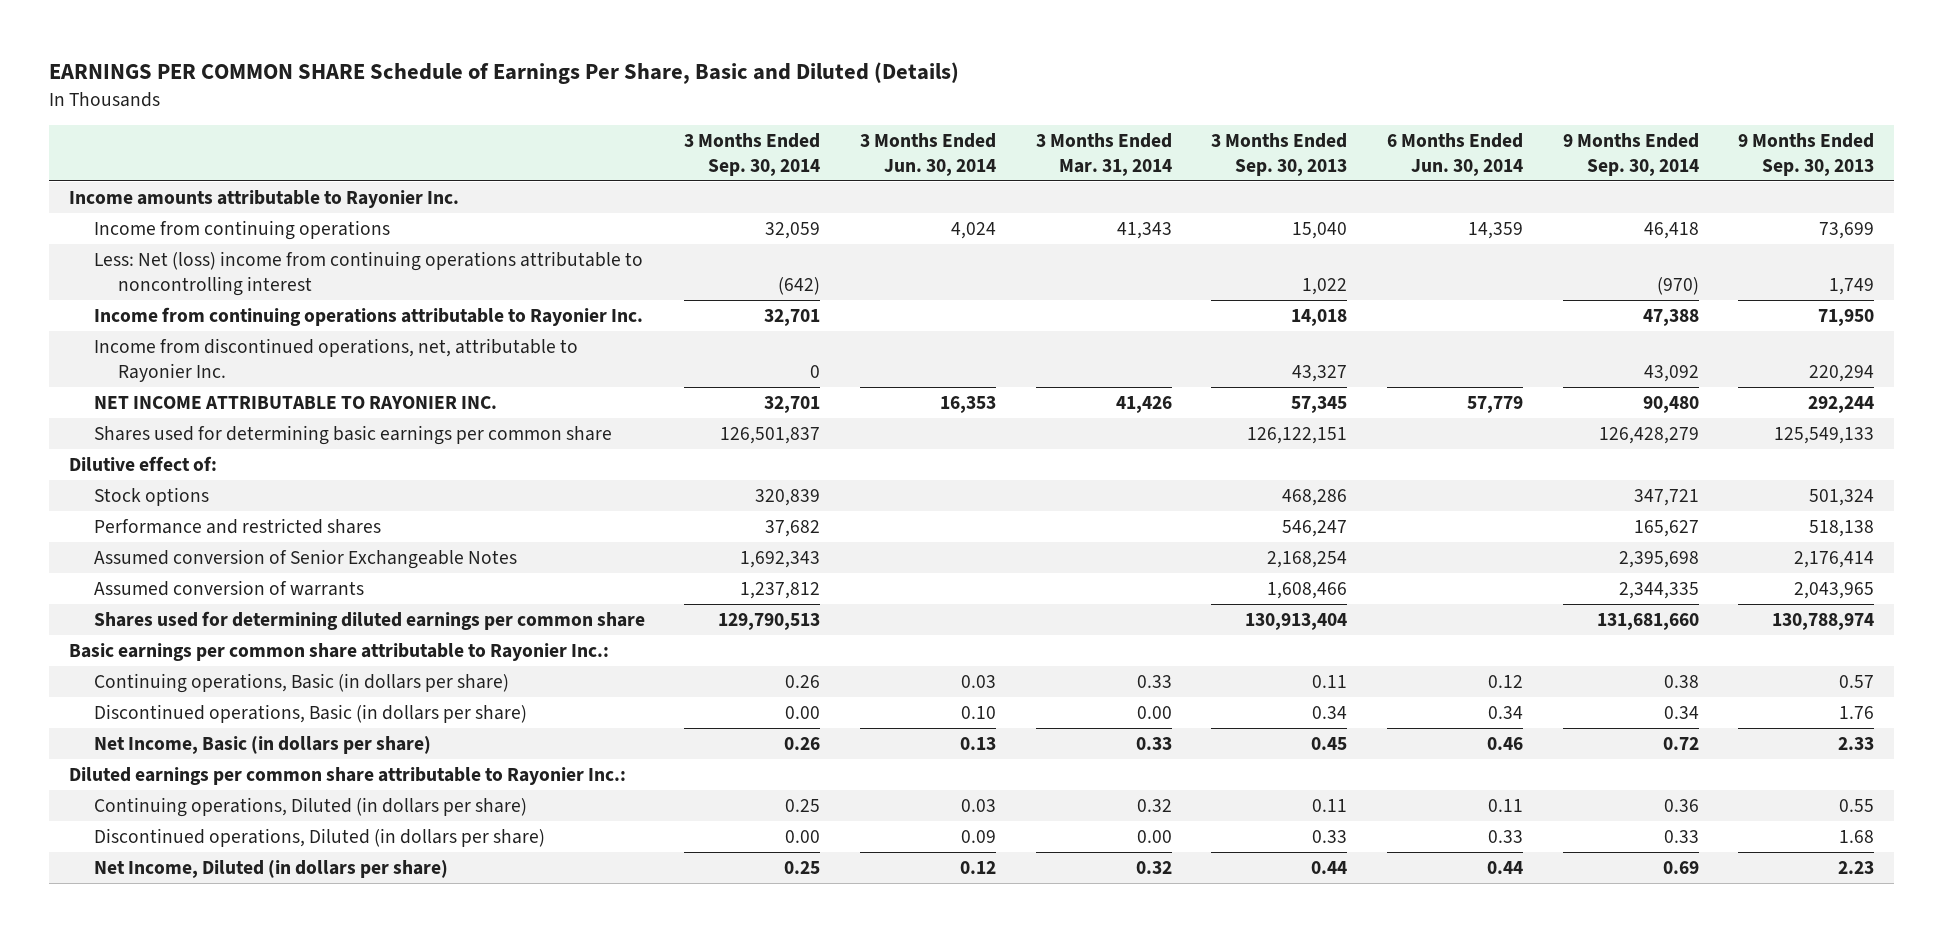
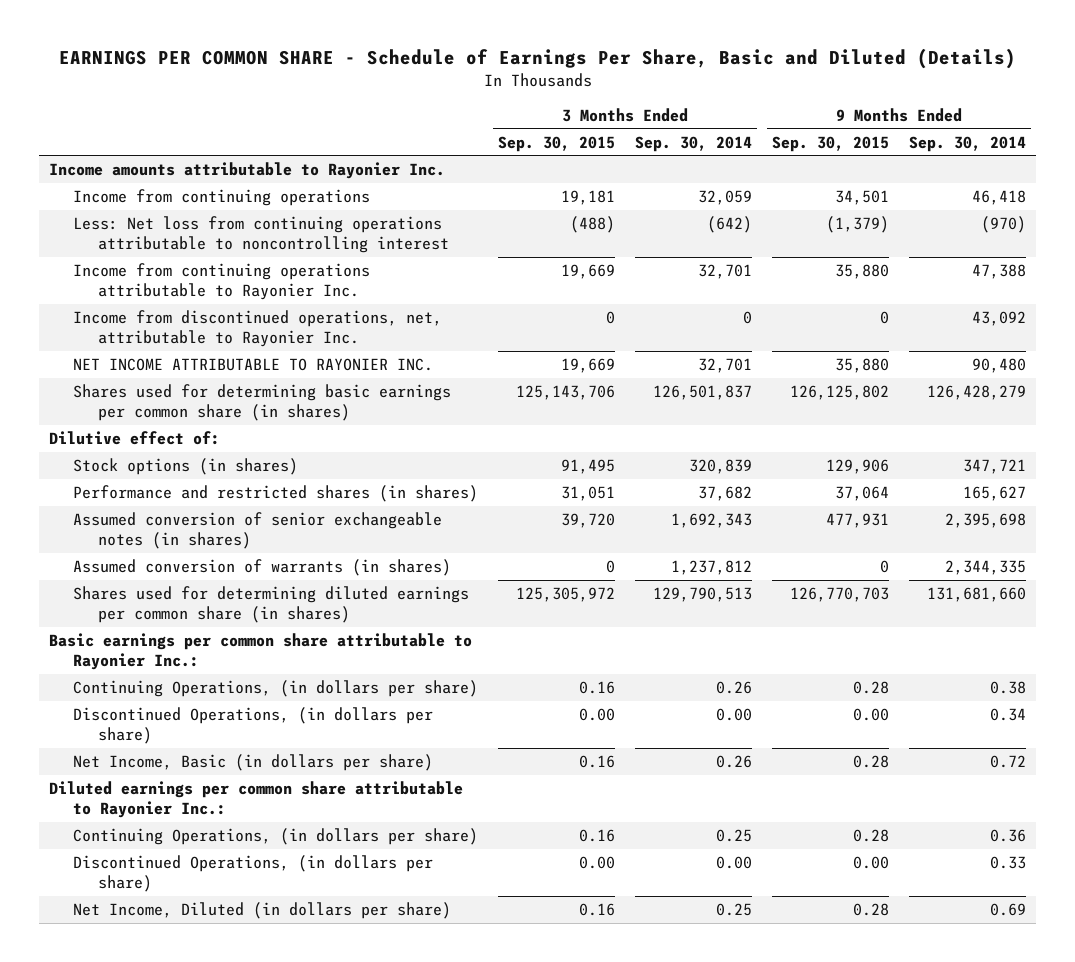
- EARNINGS PER COMMON SHARE Schedule of Earnings Per Share, Basic and Diluted (Details)
+ EARNINGS PER COMMON SHARE - Schedule of Earnings Per Share, Basic and Diluted (Details)
- | 3 Months Ended Sep. 30, 2014 | 3 Months Ended Jun. 30, 2014 | 3 Months Ended Mar. 31, 2014 | 3 Months Ended Sep. 30, 2013 | 6 Months Ended Jun. 30, 2014 | 9 Months Ended Sep. 30, 2014 | 9 Months Ended Sep. 30, 2013
+ | 3 Months Ended Sep. 30, 2015 | 3 Months Ended Sep. 30, 2014 | 9 Months Ended Sep. 30, 2015 | 9 Months Ended Sep. 30, 2014
- Less: Net (loss) income from continuing operations attributable to noncontrolling interest | (642) | | | 1,022 | | (970) | 1,749
+ Less: Net loss from continuing operations attributable to noncontrolling interest | (488) | (642) | (1,379) | (970)
- Shares used for determining basic earnings per common share | 126,501,837 | | | 126,122,151 | | 126,428,279 | 125,549,133
+ Shares used for determining basic earnings per common share (in shares) | 125,143,706 | 126,501,837 | 126,125,802 | 126,428,279
- Stock options | 320,839 | | | 468,286 | | 347,721 | 501,324
- Performance and restricted shares | 37,682 | | | 546,247 | | 165,627 | 518,138
- Assumed conversion of Senior Exchangeable Notes | 1,692,343 | | | 2,168,254 | | 2,395,698 | 2,176,414
- Assumed conversion of warrants | 1,237,812 | | | 1,608,466 | | 2,344,335 | 2,043,965
- Shares used for determining diluted earnings per common share | 129,790,513 | | | 130,913,404 | | 131,681,660 | 130,788,974
+ Stock options (in shares) | 91,495 | 320,839 | 129,906 | 347,721
+ Performance and restricted shares (in shares) | 31,051 | 37,682 | 37,064 | 165,627
+ Assumed conversion of senior exchangeable notes (in shares) | 39,720 | 1,692,343 | 477,931 | 2,395,698
+ Assumed conversion of warrants (in shares) | 0 | 1,237,812 | 0 | 2,344,335
+ Shares used for determining diluted earnings per common share (in shares) | 125,305,972 | 129,790,513 | 126,770,703 | 131,681,660
- Continuing operations, Basic (in dollars per share) | 0.26 | 0.03 | 0.33 | 0.11 | 0.12 | 0.38 | 0.57
- Discontinued operations, Basic (in dollars per share) | 0.00 | 0.10 | 0.00 | 0.34 | 0.34 | 0.34 | 1.76
+ Continuing Operations, (in dollars per share) | 0.16 | 0.26 | 0.28 | 0.38
+ Discontinued Operations, (in dollars per share) | 0.00 | 0.00 | 0.00 | 0.34
- Continuing operations, Diluted (in dollars per share) | 0.25 | 0.03 | 0.32 | 0.11 | 0.11 | 0.36 | 0.55
- Discontinued operations, Diluted (in dollars per share) | 0.00 | 0.09 | 0.00 | 0.33 | 0.33 | 0.33 | 1.68
+ Continuing Operations, (in dollars per share) | 0.16 | 0.25 | 0.28 | 0.36
+ Discontinued Operations, (in dollars per share) | 0.00 | 0.00 | 0.00 | 0.33

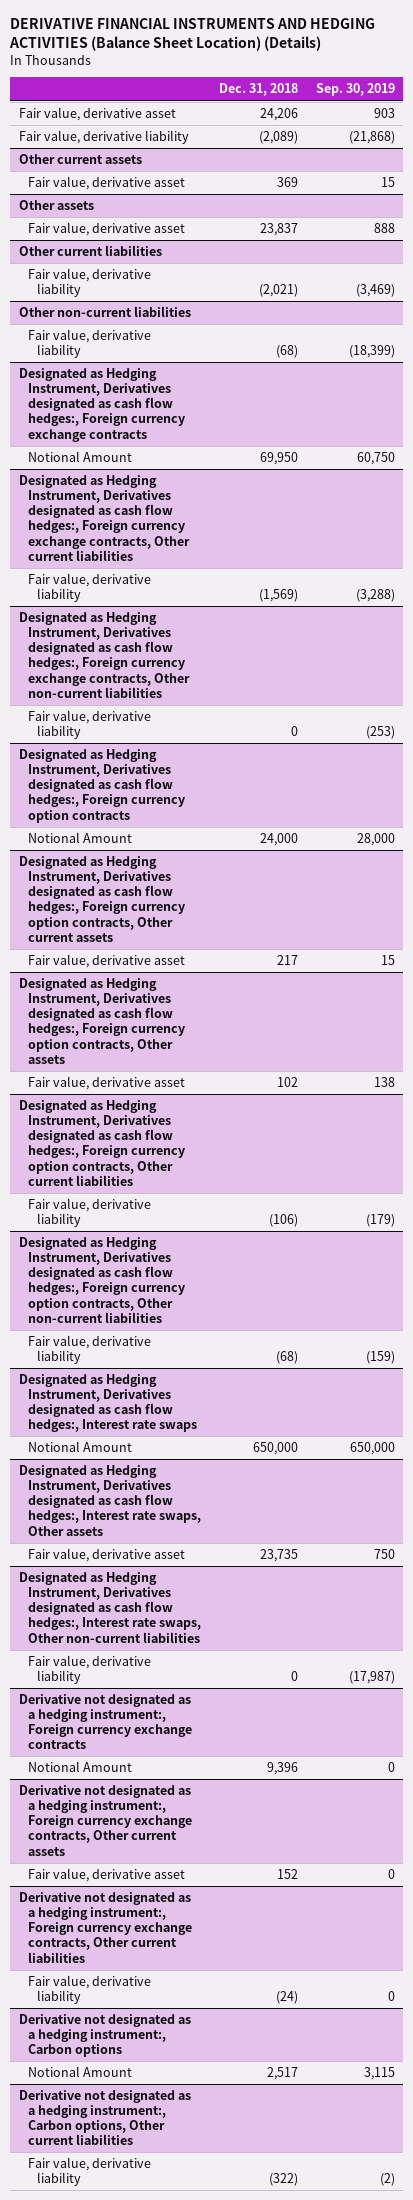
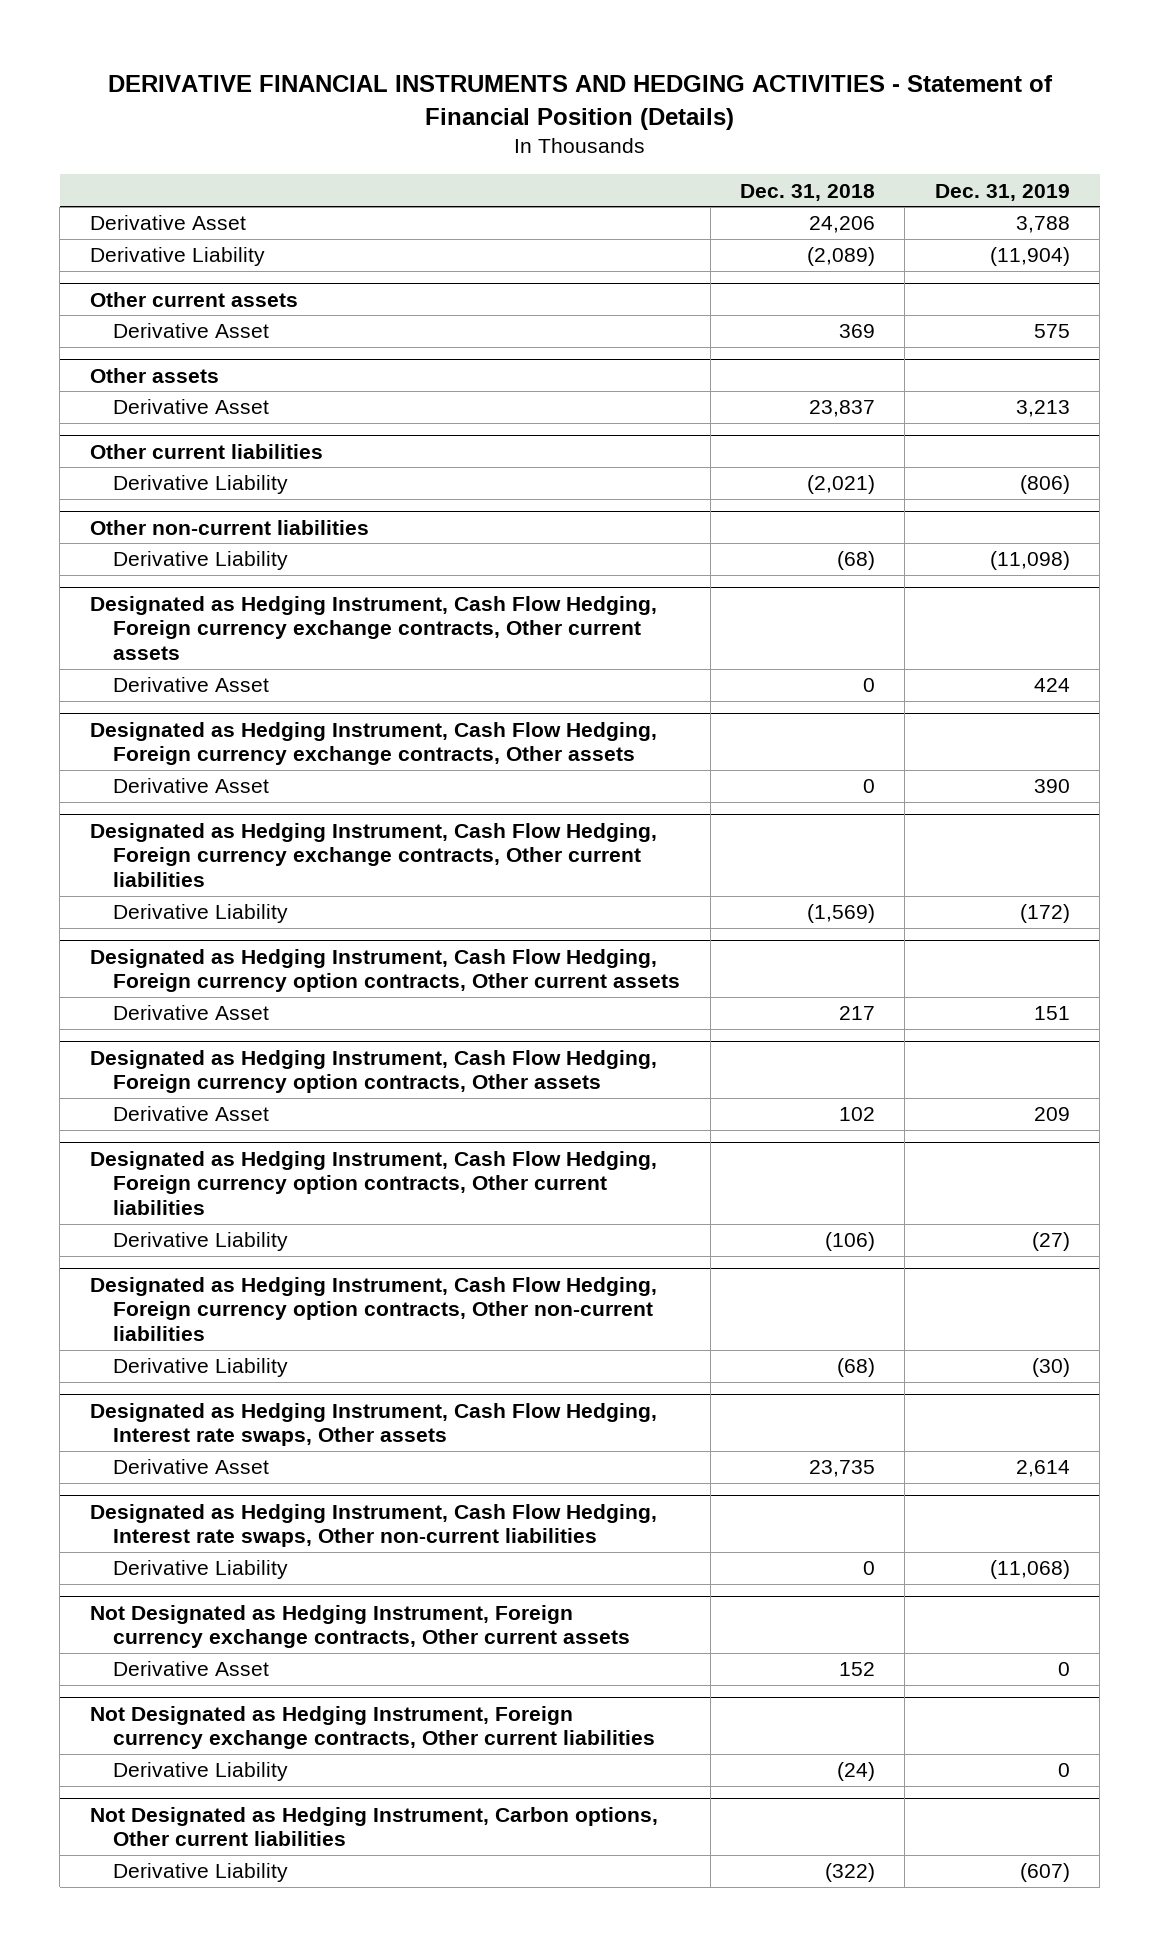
- DERIVATIVE FINANCIAL INSTRUMENTS AND HEDGING ACTIVITIES (Balance Sheet Location) (Details)
+ DERIVATIVE FINANCIAL INSTRUMENTS AND HEDGING ACTIVITIES - Statement of Financial Position (Details)
- | Dec. 31, 2018 | Sep. 30, 2019
+ | Dec. 31, 2018 | Dec. 31, 2019
- Fair value, derivative asset | 24,206 | 903
- Fair value, derivative liability | (2,089) | (21,868)
+ Derivative Asset | 24,206 | 3,788
+ Derivative Liability | (2,089) | (11,904)
@ Other current assets
- Fair value, derivative asset | 369 | 15
+ Derivative Asset | 369 | 575
@ Other assets
- Fair value, derivative asset | 23,837 | 888
+ Derivative Asset | 23,837 | 3,213
@ Other current liabilities
- Fair value, derivative liability | (2,021) | (3,469)
+ Derivative Liability | (2,021) | (806)
@ Other non-current liabilities
- Fair value, derivative liability | (68) | (18,399)
- Designated as Hedging Instrument, Derivatives designated as cash flow hedges:, Foreign currency exchange contracts
- Notional Amount | 69,950 | 60,750
- Designated as Hedging Instrument, Derivatives designated as cash flow hedges:, Foreign currency exchange contracts, Other current liabilities
- Fair value, derivative liability | (1,569) | (3,288)
- Designated as Hedging Instrument, Derivatives designated as cash flow hedges:, Foreign currency exchange contracts, Other non-current liabilities
- Fair value, derivative liability | 0 | (253)
- Designated as Hedging Instrument, Derivatives designated as cash flow hedges:, Foreign currency option contracts
- Notional Amount | 24,000 | 28,000
- Designated as Hedging Instrument, Derivatives designated as cash flow hedges:, Foreign currency option contracts, Other current assets
- Fair value, derivative asset | 217 | 15
- Designated as Hedging Instrument, Derivatives designated as cash flow hedges:, Foreign currency option contracts, Other assets
- Fair value, derivative asset | 102 | 138
- Designated as Hedging Instrument, Derivatives designated as cash flow hedges:, Foreign currency option contracts, Other current liabilities
- Fair value, derivative liability | (106) | (179)
- Designated as Hedging Instrument, Derivatives designated as cash flow hedges:, Foreign currency option contracts, Other non-current liabilities
- Fair value, derivative liability | (68) | (159)
- Designated as Hedging Instrument, Derivatives designated as cash flow hedges:, Interest rate swaps
- Notional Amount | 650,000 | 650,000
- Designated as Hedging Instrument, Derivatives designated as cash flow hedges:, Interest rate swaps, Other assets
- Fair value, derivative asset | 23,735 | 750
- Designated as Hedging Instrument, Derivatives designated as cash flow hedges:, Interest rate swaps, Other non-current liabilities
- Fair value, derivative liability | 0 | (17,987)
- Derivative not designated as a hedging instrument:, Foreign currency exchange contracts
- Notional Amount | 9,396 | 0
- Derivative not designated as a hedging instrument:, Foreign currency exchange contracts, Other current assets
- Fair value, derivative asset | 152 | 0
- Derivative not designated as a hedging instrument:, Foreign currency exchange contracts, Other current liabilities
- Fair value, derivative liability | (24) | 0
- Derivative not designated as a hedging instrument:, Carbon options
- Notional Amount | 2,517 | 3,115
- Derivative not designated as a hedging instrument:, Carbon options, Other current liabilities
- Fair value, derivative liability | (322) | (2)
@ Other non-current liabilities
+ Derivative Liability | (68) | (11,098)
+ Designated as Hedging Instrument, Cash Flow Hedging, Foreign currency exchange contracts, Other current assets
+ Derivative Asset | 0 | 424
+ Designated as Hedging Instrument, Cash Flow Hedging, Foreign currency exchange contracts, Other assets
+ Derivative Asset | 0 | 390
+ Designated as Hedging Instrument, Cash Flow Hedging, Foreign currency exchange contracts, Other current liabilities
+ Derivative Liability | (1,569) | (172)
+ Designated as Hedging Instrument, Cash Flow Hedging, Foreign currency option contracts, Other current assets
+ Derivative Asset | 217 | 151
+ Designated as Hedging Instrument, Cash Flow Hedging, Foreign currency option contracts, Other assets
+ Derivative Asset | 102 | 209
+ Designated as Hedging Instrument, Cash Flow Hedging, Foreign currency option contracts, Other current liabilities
+ Derivative Liability | (106) | (27)
+ Designated as Hedging Instrument, Cash Flow Hedging, Foreign currency option contracts, Other non-current liabilities
+ Derivative Liability | (68) | (30)
+ Designated as Hedging Instrument, Cash Flow Hedging, Interest rate swaps, Other assets
+ Derivative Asset | 23,735 | 2,614
+ Designated as Hedging Instrument, Cash Flow Hedging, Interest rate swaps, Other non-current liabilities
+ Derivative Liability | 0 | (11,068)
+ Not Designated as Hedging Instrument, Foreign currency exchange contracts, Other current assets
+ Derivative Asset | 152 | 0
+ Not Designated as Hedging Instrument, Foreign currency exchange contracts, Other current liabilities
+ Derivative Liability | (24) | 0
+ Not Designated as Hedging Instrument, Carbon options, Other current liabilities
+ Derivative Liability | (322) | (607)

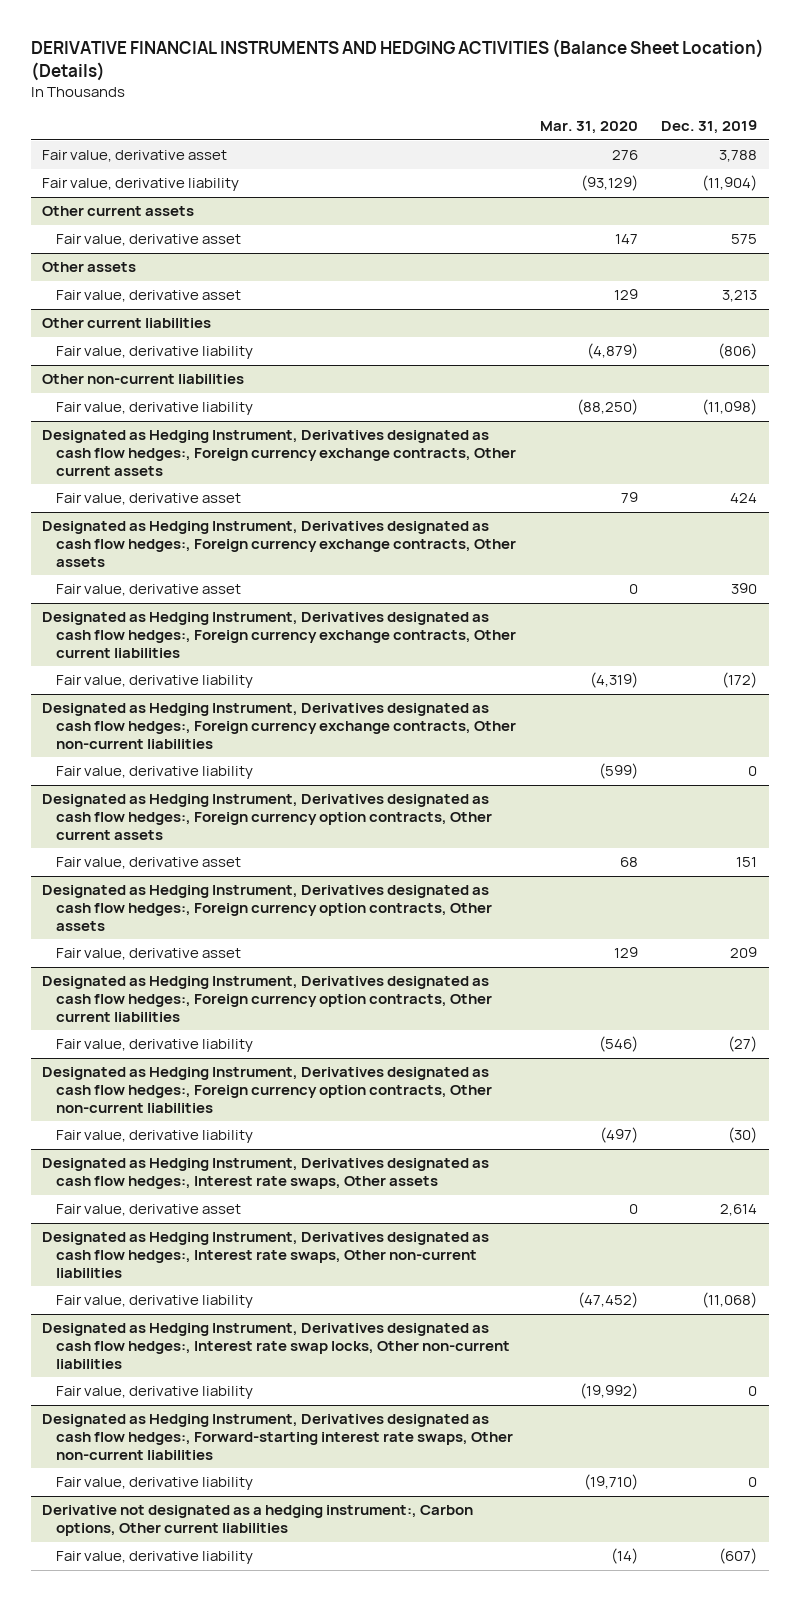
- DERIVATIVE FINANCIAL INSTRUMENTS AND HEDGING ACTIVITIES - Statement of Financial Position (Details)
+ DERIVATIVE FINANCIAL INSTRUMENTS AND HEDGING ACTIVITIES (Balance Sheet Location) (Details)
- | Dec. 31, 2018 | Dec. 31, 2019
+ | Mar. 31, 2020 | Dec. 31, 2019
- Derivative Asset | 24,206 | 3,788
- Derivative Liability | (2,089) | (11,904)
+ Fair value, derivative asset | 276 | 3,788
+ Fair value, derivative liability | (93,129) | (11,904)
@ Other current assets
- Derivative Asset | 369 | 575
+ Fair value, derivative asset | 147 | 575
@ Other assets
- Derivative Asset | 23,837 | 3,213
+ Fair value, derivative asset | 129 | 3,213
@ Other current liabilities
- Derivative Liability | (2,021) | (806)
+ Fair value, derivative liability | (4,879) | (806)
@ Other non-current liabilities
- Derivative Liability | (68) | (11,098)
- Designated as Hedging Instrument, Cash Flow Hedging, Foreign currency exchange contracts, Other current assets
- Derivative Asset | 0 | 424
- Designated as Hedging Instrument, Cash Flow Hedging, Foreign currency exchange contracts, Other assets
- Derivative Asset | 0 | 390
- Designated as Hedging Instrument, Cash Flow Hedging, Foreign currency exchange contracts, Other current liabilities
- Derivative Liability | (1,569) | (172)
- Designated as Hedging Instrument, Cash Flow Hedging, Foreign currency option contracts, Other current assets
- Derivative Asset | 217 | 151
- Designated as Hedging Instrument, Cash Flow Hedging, Foreign currency option contracts, Other assets
- Derivative Asset | 102 | 209
- Designated as Hedging Instrument, Cash Flow Hedging, Foreign currency option contracts, Other current liabilities
- Derivative Liability | (106) | (27)
- Designated as Hedging Instrument, Cash Flow Hedging, Foreign currency option contracts, Other non-current liabilities
- Derivative Liability | (68) | (30)
- Designated as Hedging Instrument, Cash Flow Hedging, Interest rate swaps, Other assets
- Derivative Asset | 23,735 | 2,614
- Designated as Hedging Instrument, Cash Flow Hedging, Interest rate swaps, Other non-current liabilities
- Derivative Liability | 0 | (11,068)
- Not Designated as Hedging Instrument, Foreign currency exchange contracts, Other current assets
- Derivative Asset | 152 | 0
- Not Designated as Hedging Instrument, Foreign currency exchange contracts, Other current liabilities
- Derivative Liability | (24) | 0
- Not Designated as Hedging Instrument, Carbon options, Other current liabilities
- Derivative Liability | (322) | (607)
@ Other non-current liabilities
+ Fair value, derivative liability | (88,250) | (11,098)
+ Designated as Hedging Instrument, Derivatives designated as cash flow hedges:, Foreign currency exchange contracts, Other current assets
+ Fair value, derivative asset | 79 | 424
+ Designated as Hedging Instrument, Derivatives designated as cash flow hedges:, Foreign currency exchange contracts, Other assets
+ Fair value, derivative asset | 0 | 390
+ Designated as Hedging Instrument, Derivatives designated as cash flow hedges:, Foreign currency exchange contracts, Other current liabilities
+ Fair value, derivative liability | (4,319) | (172)
+ Designated as Hedging Instrument, Derivatives designated as cash flow hedges:, Foreign currency exchange contracts, Other non-current liabilities
+ Fair value, derivative liability | (599) | 0
+ Designated as Hedging Instrument, Derivatives designated as cash flow hedges:, Foreign currency option contracts, Other current assets
+ Fair value, derivative asset | 68 | 151
+ Designated as Hedging Instrument, Derivatives designated as cash flow hedges:, Foreign currency option contracts, Other assets
+ Fair value, derivative asset | 129 | 209
+ Designated as Hedging Instrument, Derivatives designated as cash flow hedges:, Foreign currency option contracts, Other current liabilities
+ Fair value, derivative liability | (546) | (27)
+ Designated as Hedging Instrument, Derivatives designated as cash flow hedges:, Foreign currency option contracts, Other non-current liabilities
+ Fair value, derivative liability | (497) | (30)
+ Designated as Hedging Instrument, Derivatives designated as cash flow hedges:, Interest rate swaps, Other assets
+ Fair value, derivative asset | 0 | 2,614
+ Designated as Hedging Instrument, Derivatives designated as cash flow hedges:, Interest rate swaps, Other non-current liabilities
+ Fair value, derivative liability | (47,452) | (11,068)
+ Designated as Hedging Instrument, Derivatives designated as cash flow hedges:, Interest rate swap locks, Other non-current liabilities
+ Fair value, derivative liability | (19,992) | 0
+ Designated as Hedging Instrument, Derivatives designated as cash flow hedges:, Forward-starting interest rate swaps, Other non-current liabilities
+ Fair value, derivative liability | (19,710) | 0
+ Derivative not designated as a hedging instrument:, Carbon options, Other current liabilities
+ Fair value, derivative liability | (14) | (607)

